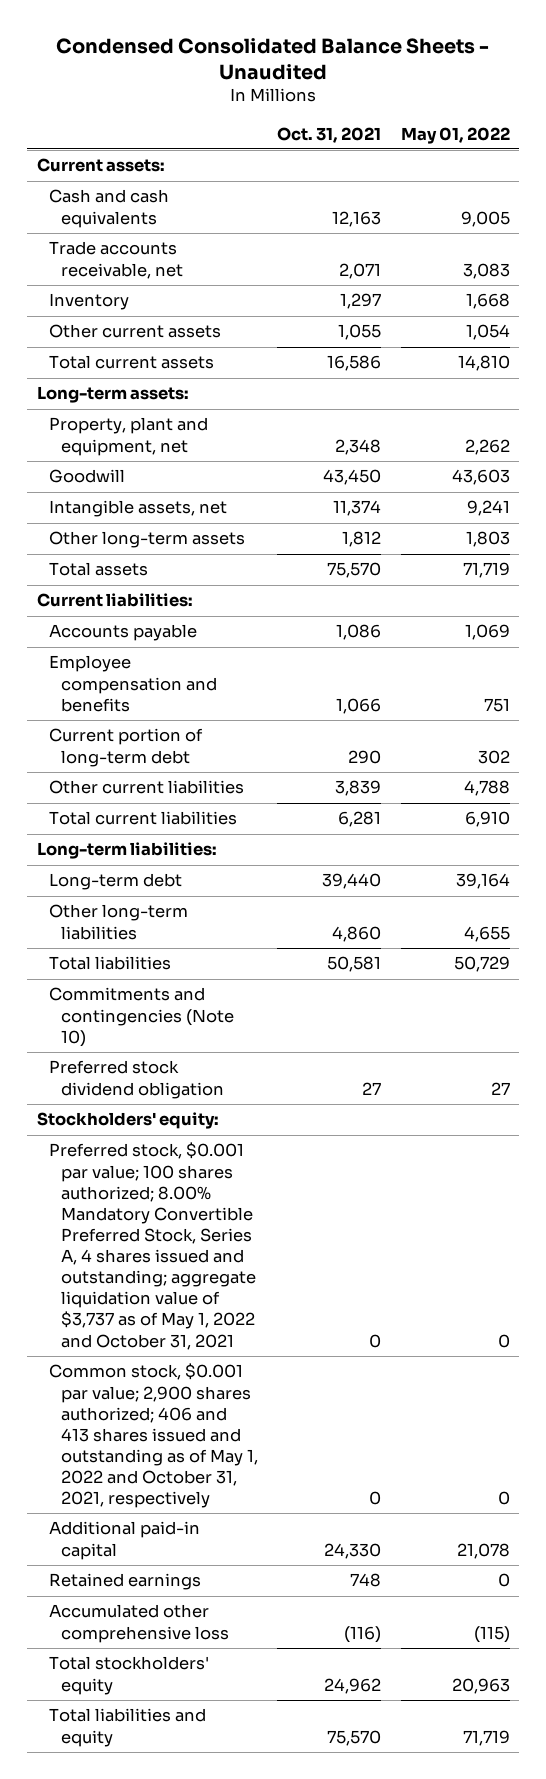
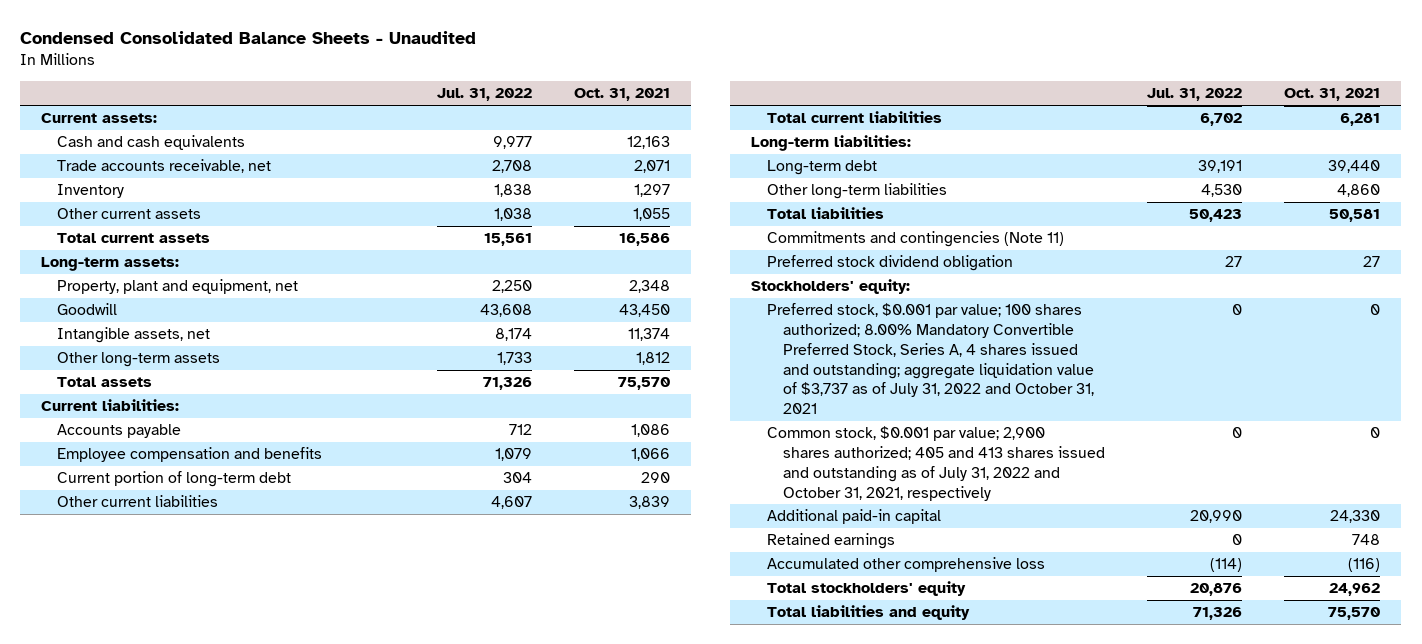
- | Oct. 31, 2021 | May 01, 2022
+ | Jul. 31, 2022 | Oct. 31, 2021
- Commitments and contingencies (Note 10)
+ Commitments and contingencies (Note 11)
- Preferred stock, $0.001 par value; 100 shares authorized; 8.00% Mandatory Convertible Preferred Stock, Series A, 4 shares issued and outstanding; aggregate liquidation value of $3,737 as of May 1, 2022 and October 31, 2021 | 0 | 0
- Common stock, $0.001 par value; 2,900 shares authorized; 406 and 413 shares issued and outstanding as of May 1, 2022 and October 31, 2021, respectively | 0 | 0
+ Preferred stock, $0.001 par value; 100 shares authorized; 8.00% Mandatory Convertible Preferred Stock, Series A, 4 shares issued and outstanding; aggregate liquidation value of $3,737 as of July 31, 2022 and October 31, 2021 | 0 | 0
+ Common stock, $0.001 par value; 2,900 shares authorized; 405 and 413 shares issued and outstanding as of July 31, 2022 and October 31, 2021, respectively | 0 | 0

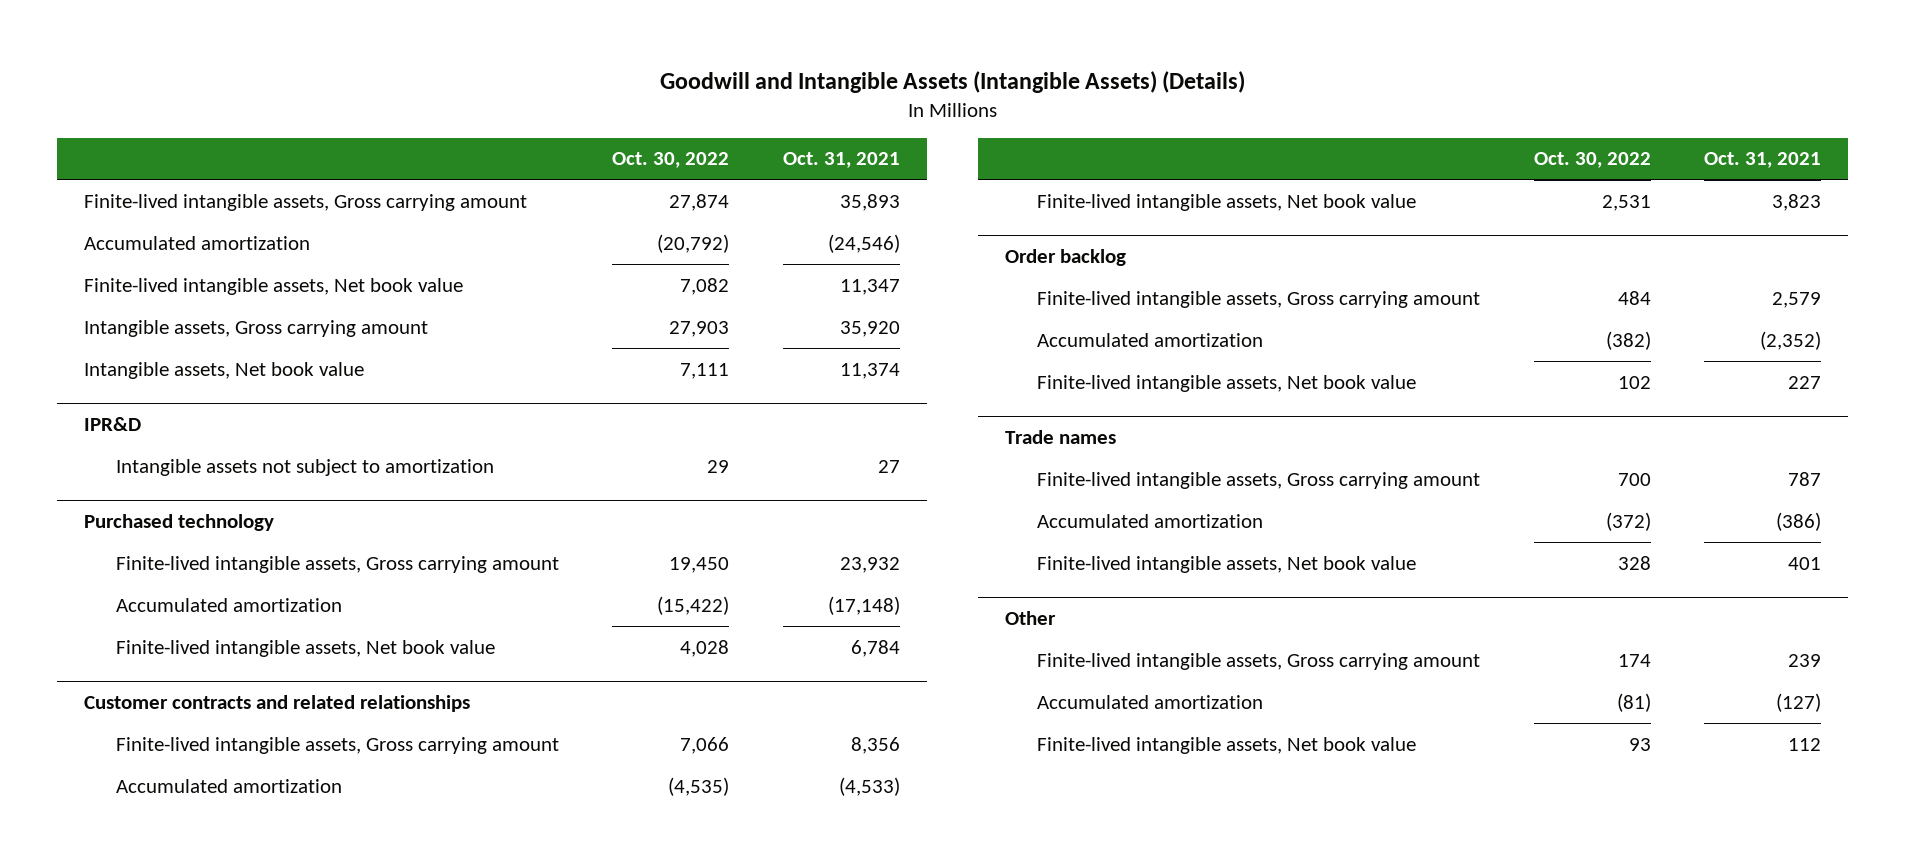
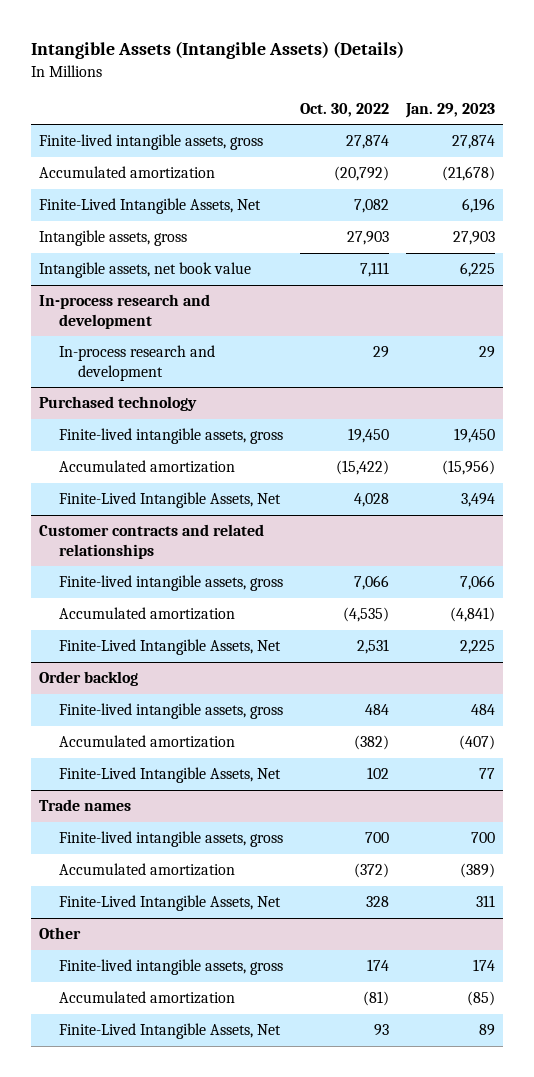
- Goodwill and Intangible Assets (Intangible Assets) (Details)
+ Intangible Assets (Intangible Assets) (Details)
- | Oct. 30, 2022 | Oct. 31, 2021
+ | Oct. 30, 2022 | Jan. 29, 2023
- Finite-lived intangible assets, Gross carrying amount | 27,874 | 35,893
+ Finite-lived intangible assets, gross | 27,874 | 27,874
- Finite-lived intangible assets, Net book value | 7,082 | 11,347
- Intangible assets, Gross carrying amount | 27,903 | 35,920
- Intangible assets, Net book value | 7,111 | 11,374
- IPR&D
- Intangible assets not subject to amortization | 29 | 27
+ Finite-Lived Intangible Assets, Net | 7,082 | 6,196
+ Intangible assets, gross | 27,903 | 27,903
+ Intangible assets, net book value | 7,111 | 6,225
+ In-process research and development
+ In-process research and development | 29 | 29
@ Purchased technology
- Finite-lived intangible assets, Gross carrying amount | 19,450 | 23,932
+ Finite-lived intangible assets, gross | 19,450 | 19,450
- Finite-lived intangible assets, Net book value | 4,028 | 6,784
+ Finite-Lived Intangible Assets, Net | 4,028 | 3,494
@ Customer contracts and related relationships
- Finite-lived intangible assets, Gross carrying amount | 7,066 | 8,356
+ Finite-lived intangible assets, gross | 7,066 | 7,066
- Finite-lived intangible assets, Net book value | 2,531 | 3,823
+ Finite-Lived Intangible Assets, Net | 2,531 | 2,225
@ Order backlog
- Finite-lived intangible assets, Gross carrying amount | 484 | 2,579
+ Finite-lived intangible assets, gross | 484 | 484
- Finite-lived intangible assets, Net book value | 102 | 227
+ Finite-Lived Intangible Assets, Net | 102 | 77
@ Trade names
- Finite-lived intangible assets, Gross carrying amount | 700 | 787
+ Finite-lived intangible assets, gross | 700 | 700
- Finite-lived intangible assets, Net book value | 328 | 401
+ Finite-Lived Intangible Assets, Net | 328 | 311
@ Other
- Finite-lived intangible assets, Gross carrying amount | 174 | 239
+ Finite-lived intangible assets, gross | 174 | 174
- Finite-lived intangible assets, Net book value | 93 | 112
+ Finite-Lived Intangible Assets, Net | 93 | 89

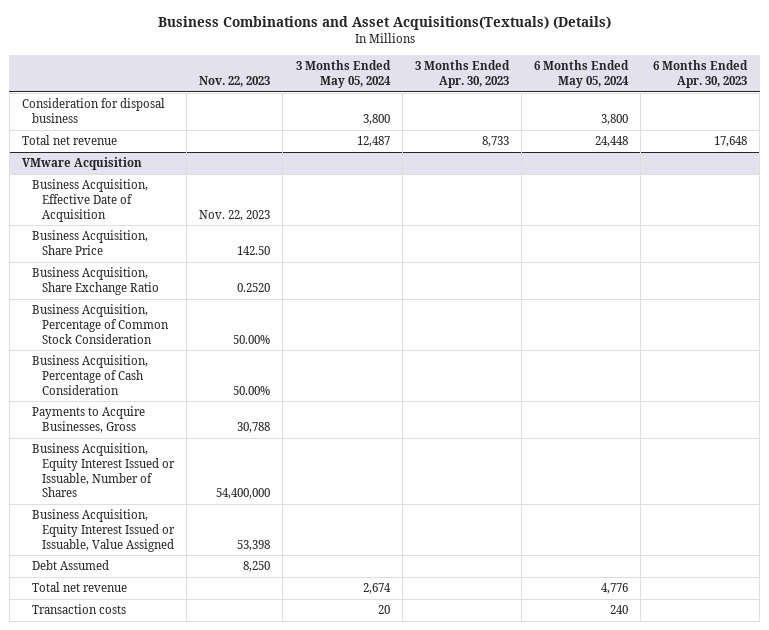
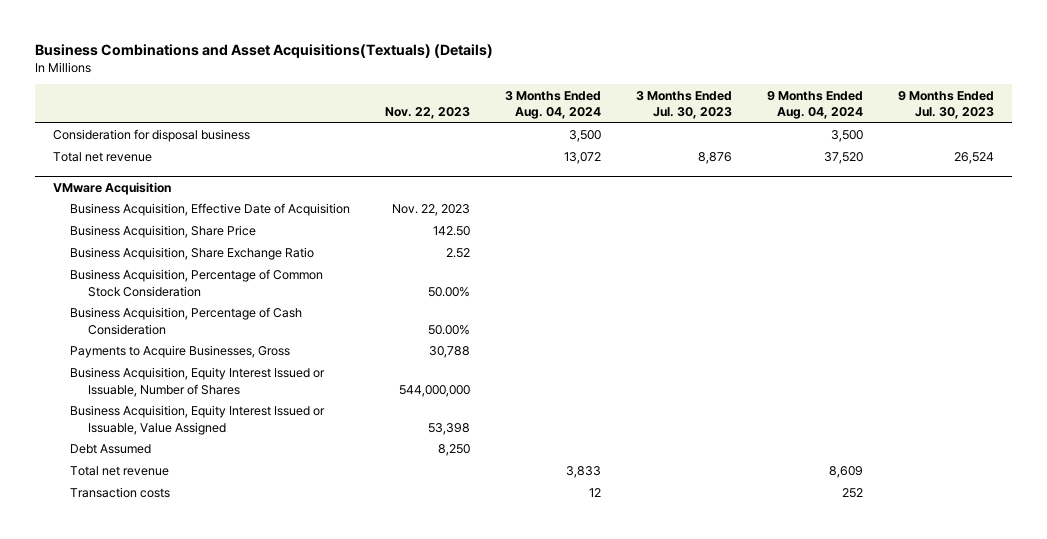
- | Nov. 22, 2023 | 3 Months Ended May 05, 2024 | 3 Months Ended Apr. 30, 2023 | 6 Months Ended May 05, 2024 | 6 Months Ended Apr. 30, 2023
+ | Nov. 22, 2023 | 3 Months Ended Aug. 04, 2024 | 3 Months Ended Jul. 30, 2023 | 9 Months Ended Aug. 04, 2024 | 9 Months Ended Jul. 30, 2023
@ VMware Acquisition
- Business Acquisition, Share Exchange Ratio | 0.2520 | | | |
+ Business Acquisition, Share Exchange Ratio | 2.52 | | | |
- Business Acquisition, Equity Interest Issued or Issuable, Number of Shares | 54,400,000 | | | |
+ Business Acquisition, Equity Interest Issued or Issuable, Number of Shares | 544,000,000 | | | |

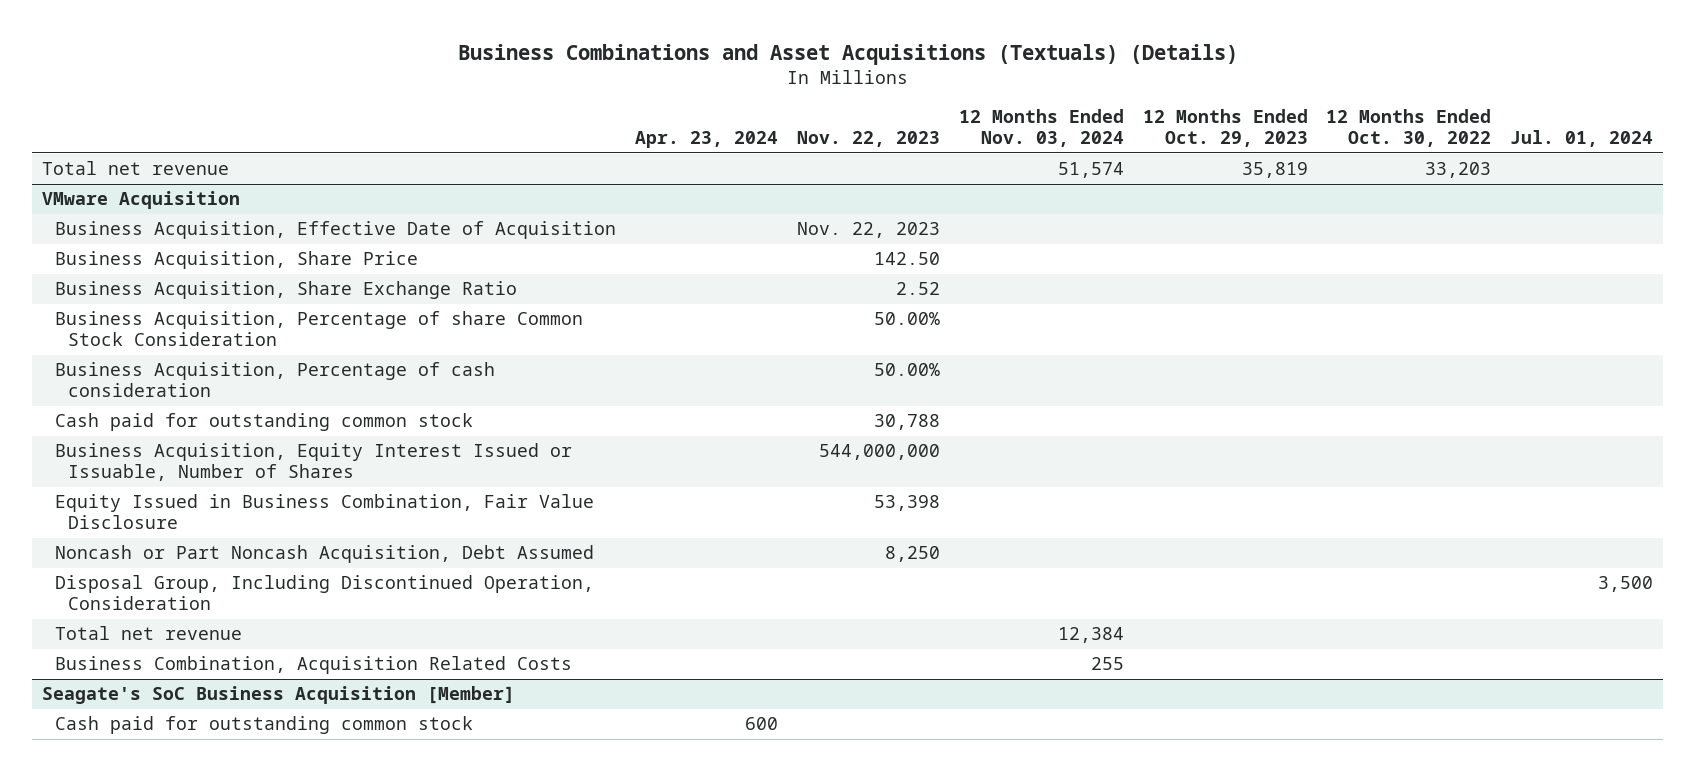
- Business Combinations and Asset Acquisitions(Textuals) (Details)
+ Business Combinations and Asset Acquisitions (Textuals) (Details)
- | Nov. 22, 2023 | 3 Months Ended Aug. 04, 2024 | 3 Months Ended Jul. 30, 2023 | 9 Months Ended Aug. 04, 2024 | 9 Months Ended Jul. 30, 2023
+ | Apr. 23, 2024 | Nov. 22, 2023 | 12 Months Ended Nov. 03, 2024 | 12 Months Ended Oct. 29, 2023 | 12 Months Ended Oct. 30, 2022 | Jul. 01, 2024
- Consideration for disposal business | | 3,500 | | 3,500 |
@ VMware Acquisition
- Business Acquisition, Percentage of Common Stock Consideration | 50.00% | | | |
- Business Acquisition, Percentage of Cash Consideration | 50.00% | | | |
- Payments to Acquire Businesses, Gross | 30,788 | | | |
+ Business Acquisition, Percentage of share Common Stock Consideration | | 50.00% | | | |
+ Business Acquisition, Percentage of cash consideration | | 50.00% | | | |
+ Cash paid for outstanding common stock | | 30,788 | | | |
- Business Acquisition, Equity Interest Issued or Issuable, Value Assigned | 53,398 | | | |
- Debt Assumed | 8,250 | | | |
+ Equity Issued in Business Combination, Fair Value Disclosure | | 53,398 | | | |
+ Noncash or Part Noncash Acquisition, Debt Assumed | | 8,250 | | | |
+ Disposal Group, Including Discontinued Operation, Consideration | | | | | | 3,500
- Transaction costs | | 12 | | 252 |
+ Business Combination, Acquisition Related Costs | | | 255 | | |
+ Seagate's SoC Business Acquisition [Member]
+ Cash paid for outstanding common stock | 600 | | | | |

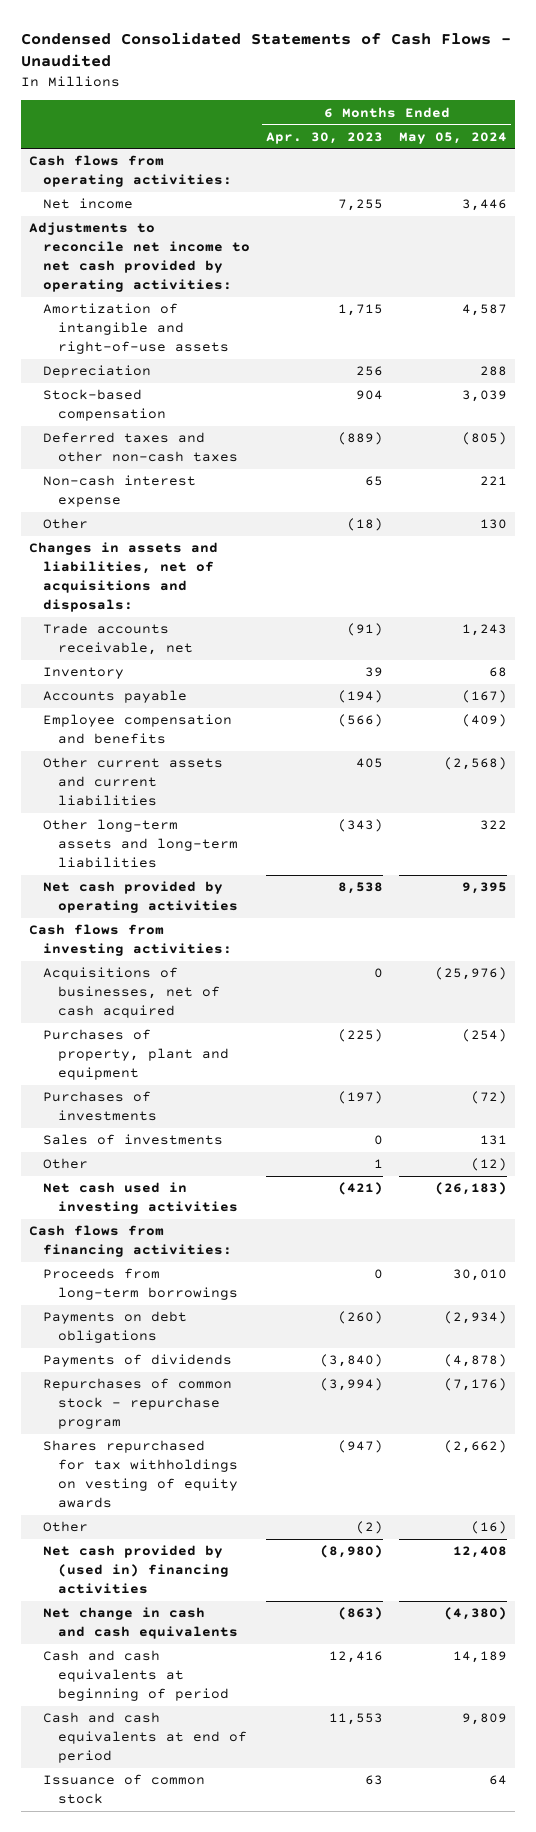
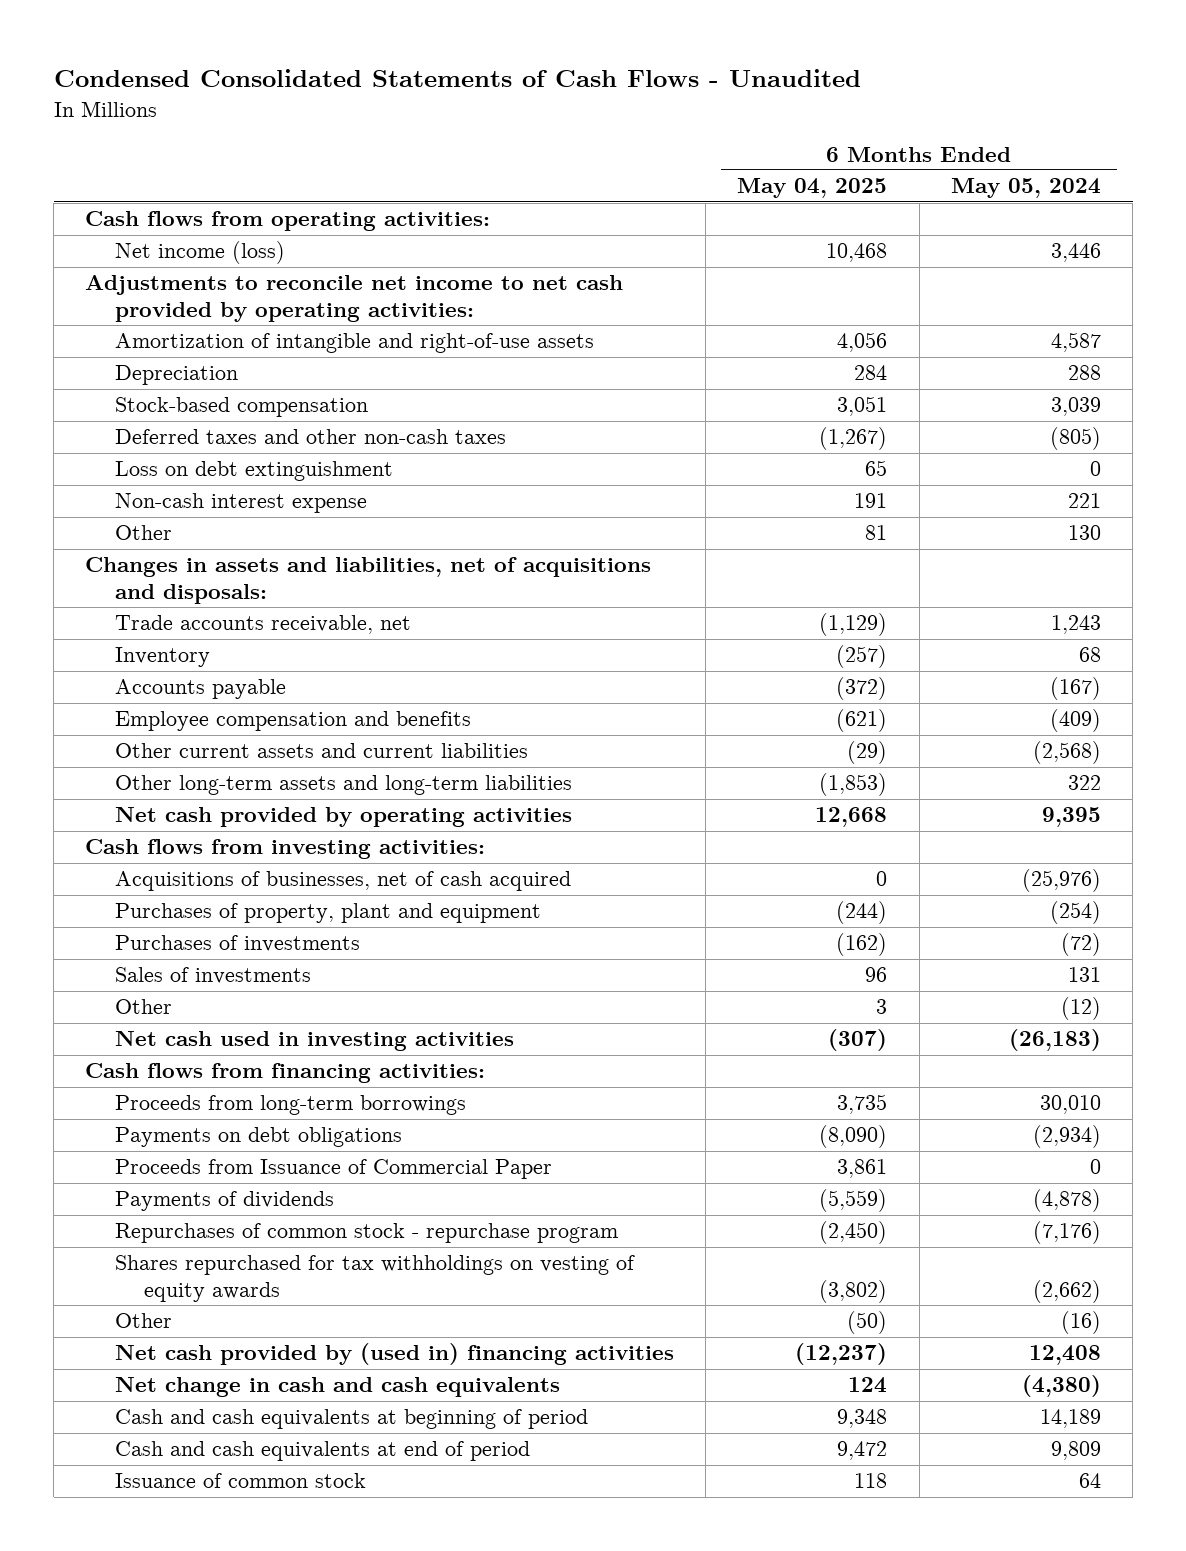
- | 6 Months Ended Apr. 30, 2023 | 6 Months Ended May 05, 2024
+ | 6 Months Ended May 04, 2025 | 6 Months Ended May 05, 2024
- Net income | 7,255 | 3,446
+ Net income (loss) | 10,468 | 3,446
+ Loss on debt extinguishment | 65 | 0
+ Proceeds from Issuance of Commercial Paper | 3,861 | 0

